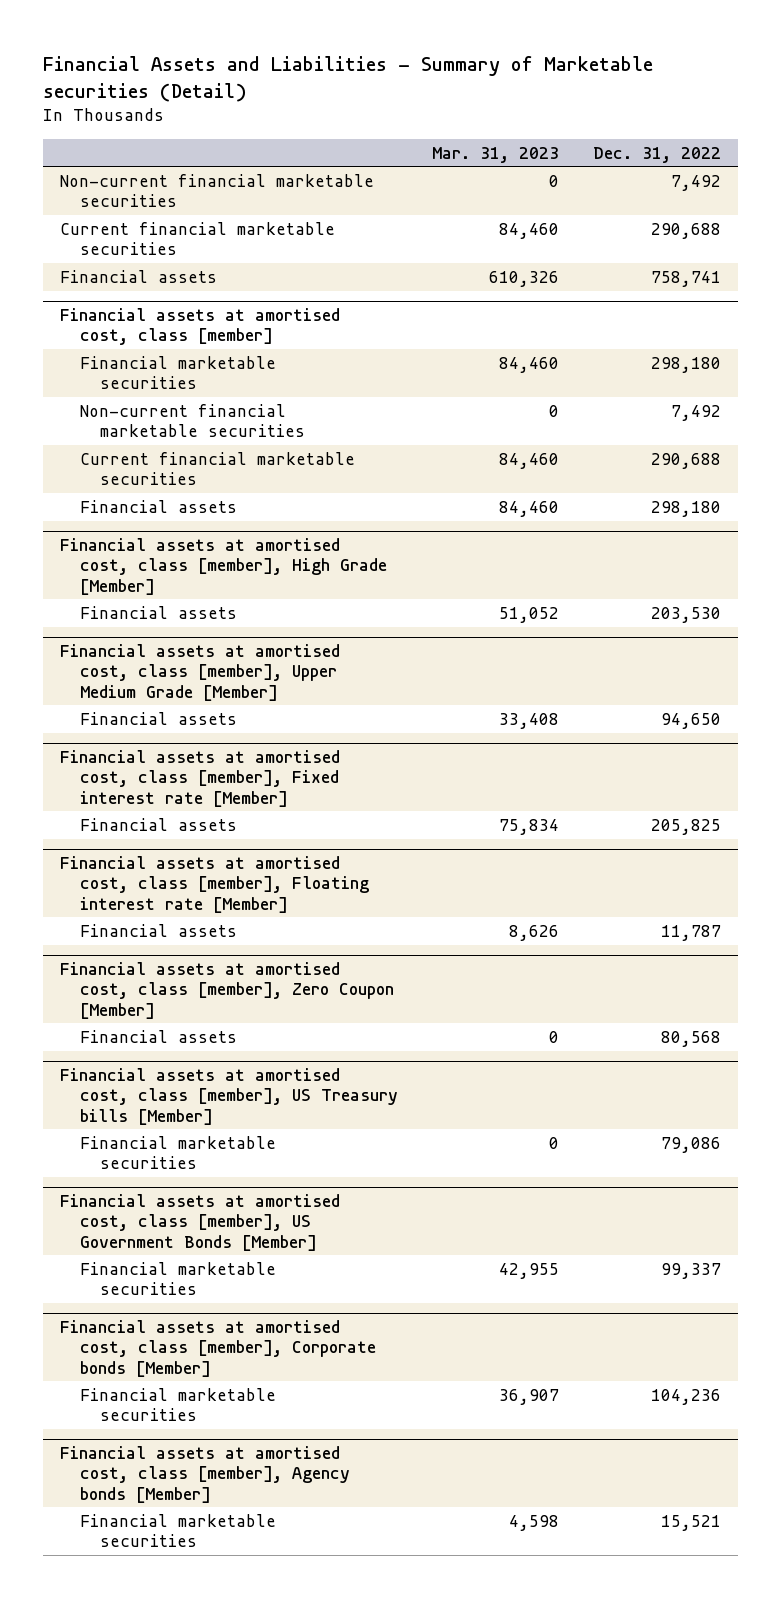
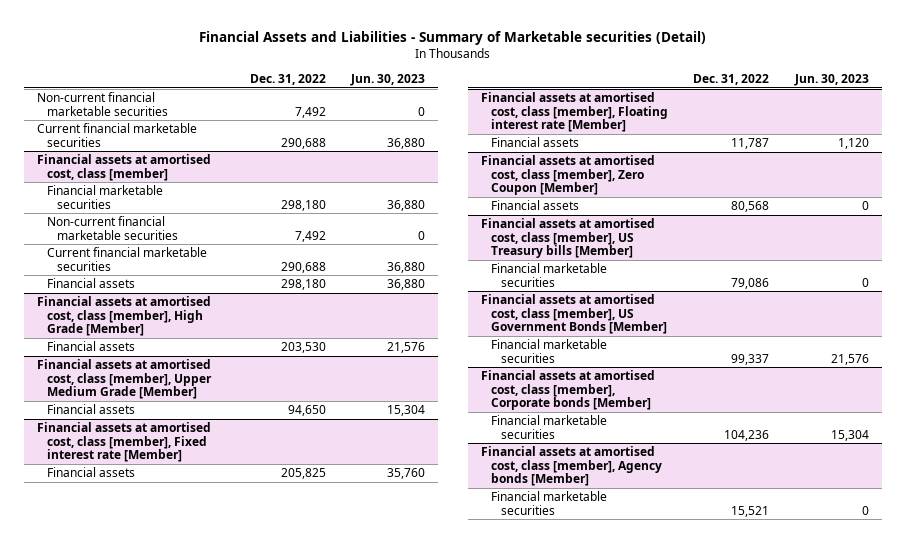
- | Mar. 31, 2023 | Dec. 31, 2022
+ | Dec. 31, 2022 | Jun. 30, 2023
- Financial assets | 610,326 | 758,741

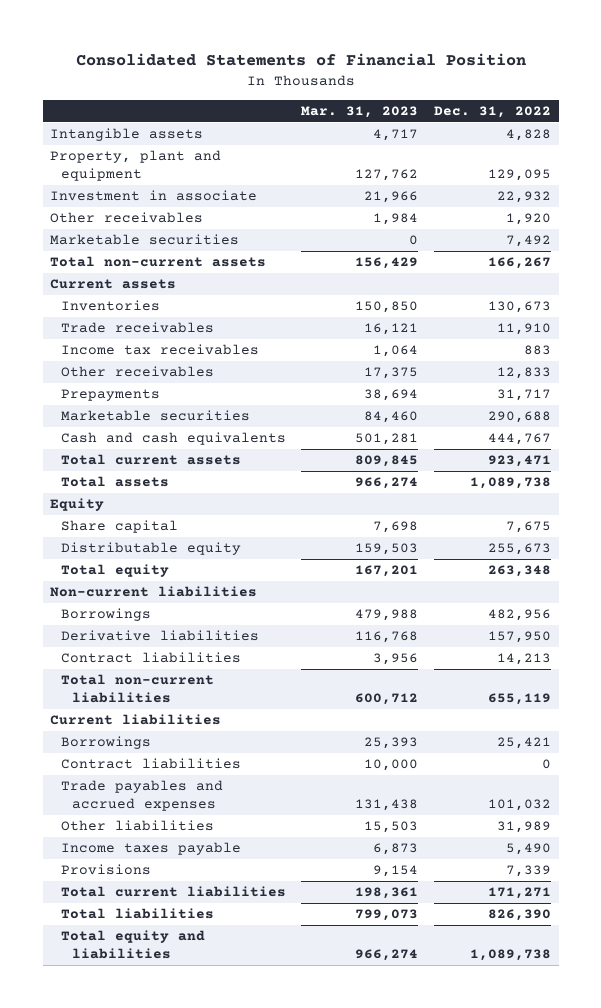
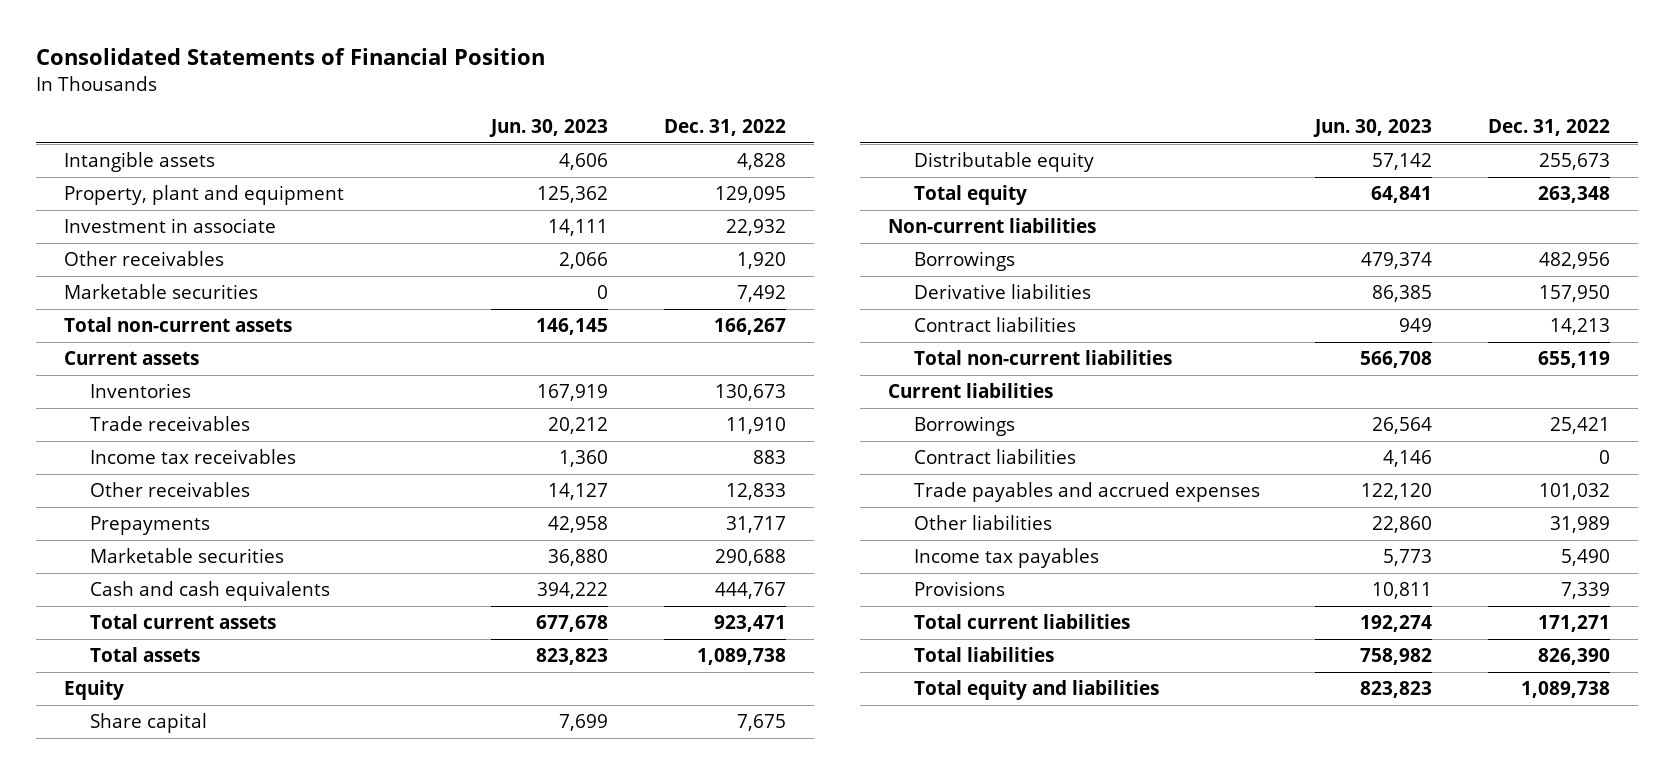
- | Mar. 31, 2023 | Dec. 31, 2022
+ | Jun. 30, 2023 | Dec. 31, 2022
- Income taxes payable | 6,873 | 5,490
+ Income tax payables | 5,773 | 5,490

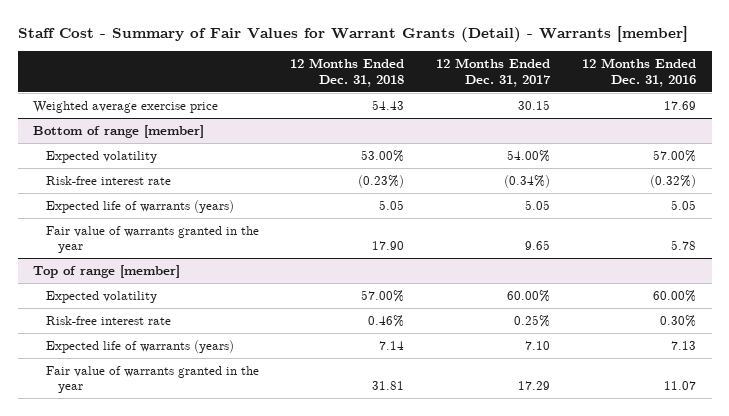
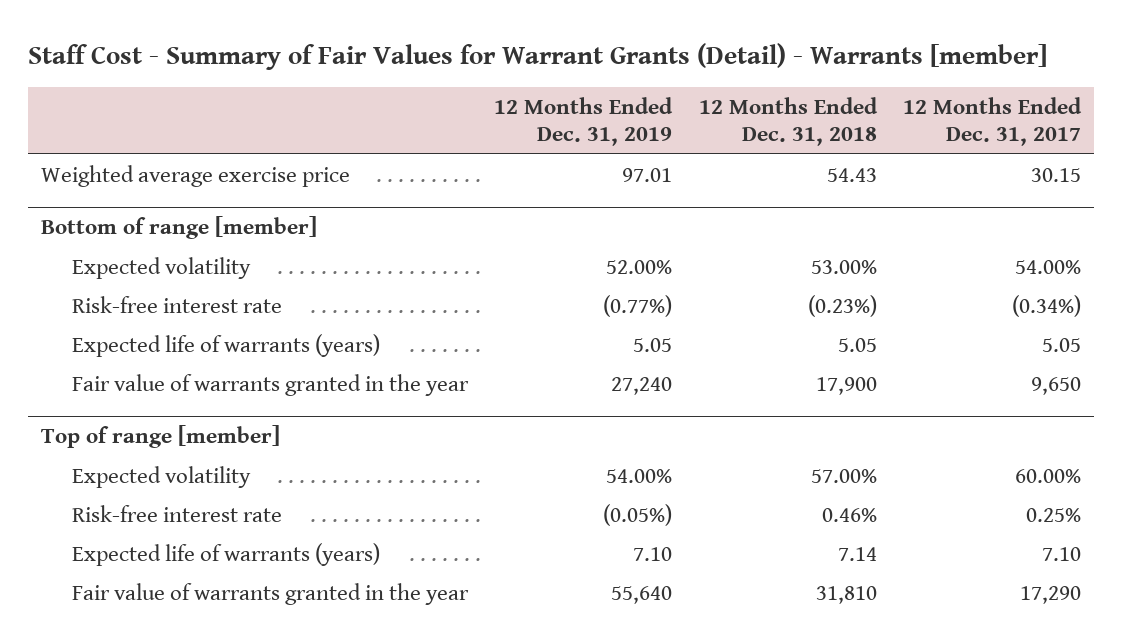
- | 12 Months Ended Dec. 31, 2018 | 12 Months Ended Dec. 31, 2017 | 12 Months Ended Dec. 31, 2016
+ | 12 Months Ended Dec. 31, 2019 | 12 Months Ended Dec. 31, 2018 | 12 Months Ended Dec. 31, 2017
@ Bottom of range [member]
- Fair value of warrants granted in the year | 17.90 | 9.65 | 5.78
+ Fair value of warrants granted in the year | 27,240 | 17,900 | 9,650
@ Top of range [member]
- Fair value of warrants granted in the year | 31.81 | 17.29 | 11.07
+ Fair value of warrants granted in the year | 55,640 | 31,810 | 17,290

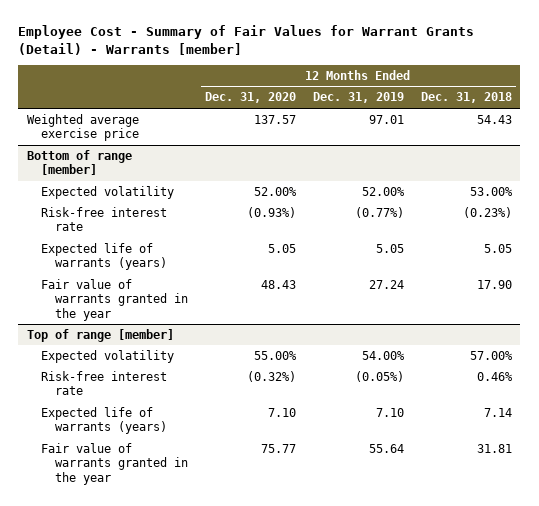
- Staff Cost - Summary of Fair Values for Warrant Grants (Detail) - Warrants [member]
+ Employee Cost - Summary of Fair Values for Warrant Grants (Detail) - Warrants [member]
- | 12 Months Ended Dec. 31, 2019 | 12 Months Ended Dec. 31, 2018 | 12 Months Ended Dec. 31, 2017
+ | 12 Months Ended Dec. 31, 2020 | 12 Months Ended Dec. 31, 2019 | 12 Months Ended Dec. 31, 2018
@ Bottom of range [member]
- Fair value of warrants granted in the year | 27,240 | 17,900 | 9,650
+ Fair value of warrants granted in the year | 48.43 | 27.24 | 17.90
@ Top of range [member]
- Fair value of warrants granted in the year | 55,640 | 31,810 | 17,290
+ Fair value of warrants granted in the year | 75.77 | 55.64 | 31.81

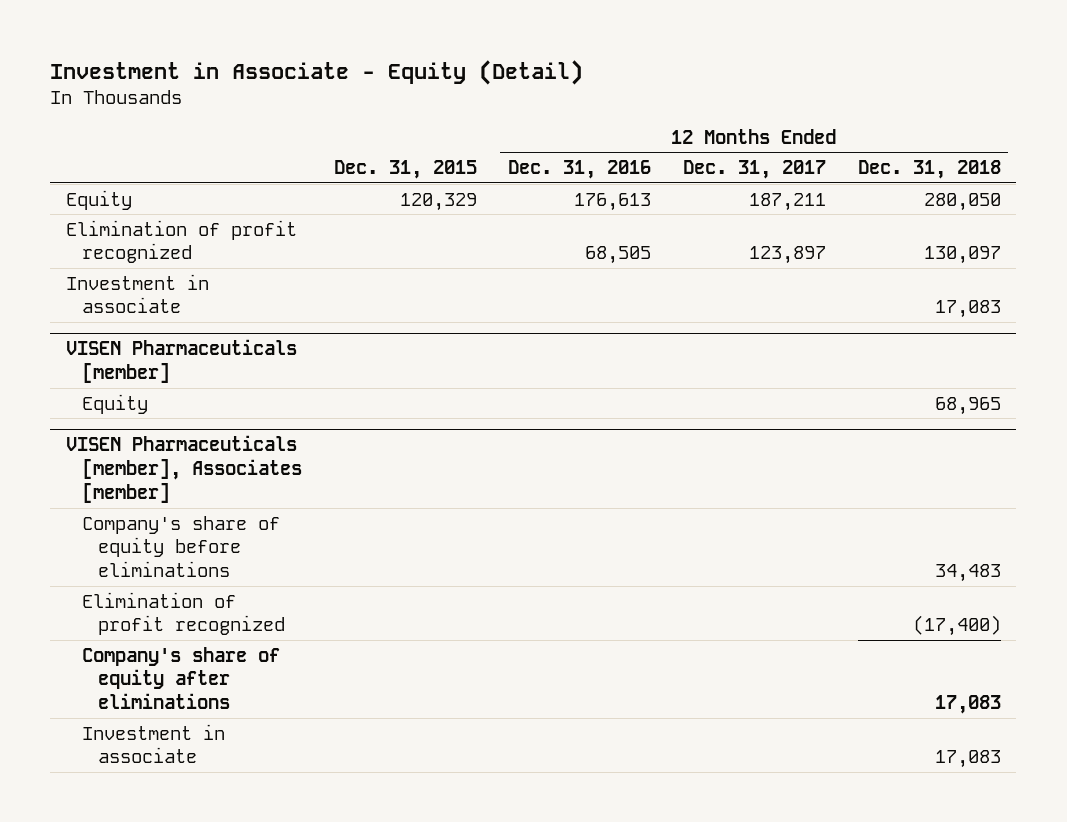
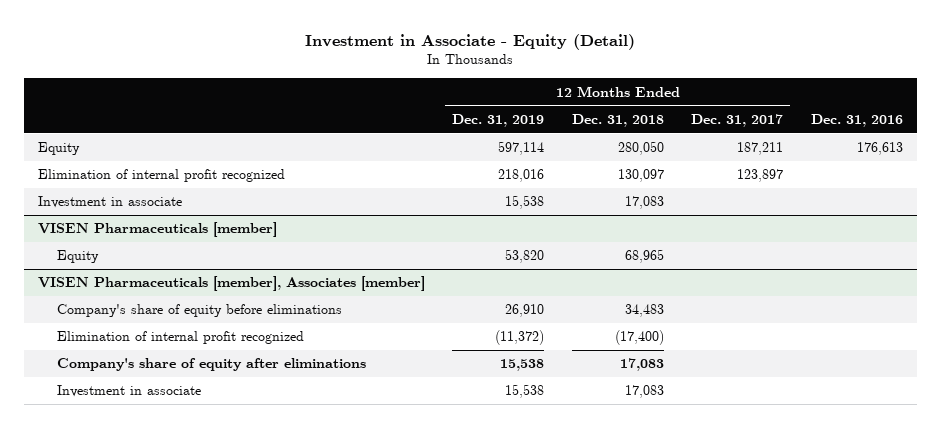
- | Dec. 31, 2015 | 12 Months Ended Dec. 31, 2016 | 12 Months Ended Dec. 31, 2017 | 12 Months Ended Dec. 31, 2018
+ | 12 Months Ended Dec. 31, 2019 | 12 Months Ended Dec. 31, 2018 | 12 Months Ended Dec. 31, 2017 | Dec. 31, 2016
- Elimination of profit recognized | | 68,505 | 123,897 | 130,097
+ Elimination of internal profit recognized | 218,016 | 130,097 | 123,897 |
@ VISEN Pharmaceuticals [member], Associates [member]
- Elimination of profit recognized | | | | (17,400)
+ Elimination of internal profit recognized | (11,372) | (17,400) | |

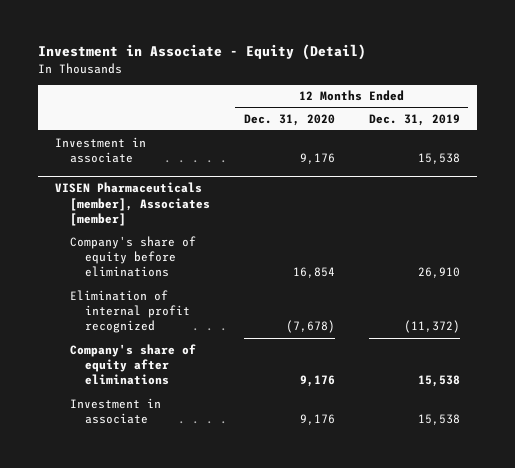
- | 12 Months Ended Dec. 31, 2019 | 12 Months Ended Dec. 31, 2018 | 12 Months Ended Dec. 31, 2017 | Dec. 31, 2016
+ | 12 Months Ended Dec. 31, 2020 | 12 Months Ended Dec. 31, 2019
- Equity | 597,114 | 280,050 | 187,211 | 176,613
- Elimination of internal profit recognized | 218,016 | 130,097 | 123,897 |
- VISEN Pharmaceuticals [member]
- Equity | 53,820 | 68,965 | |

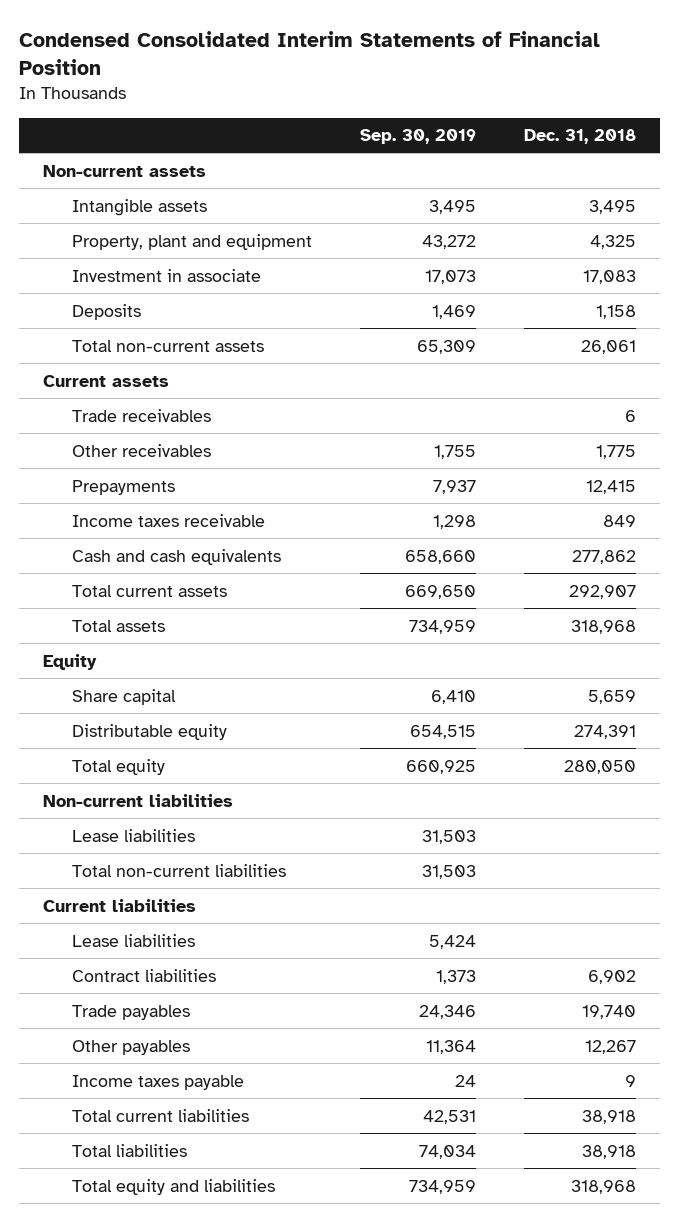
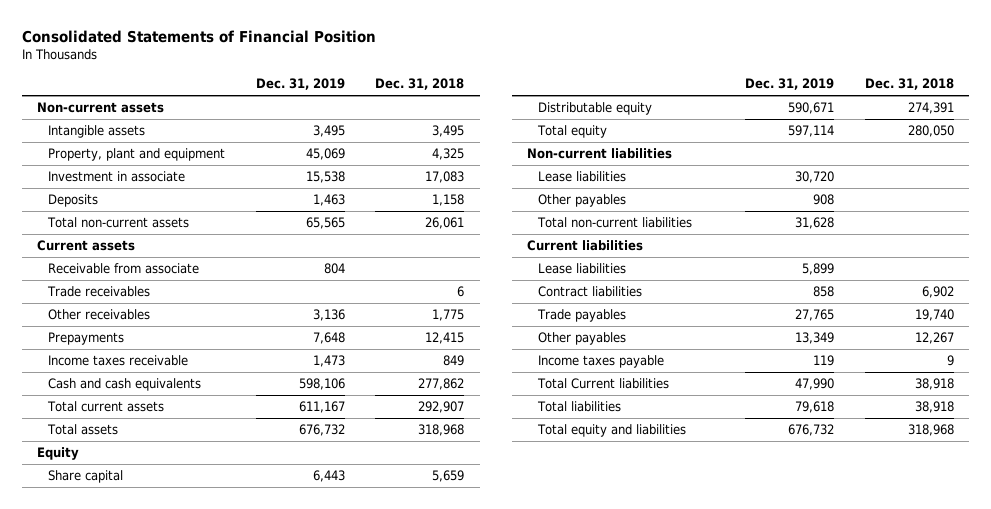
- Condensed Consolidated Interim Statements of Financial Position
+ Consolidated Statements of Financial Position
- | Sep. 30, 2019 | Dec. 31, 2018
+ | Dec. 31, 2019 | Dec. 31, 2018
+ Receivable from associate | 804 |
+ Other payables | 908 |
- Total current liabilities | 42,531 | 38,918
+ Total Current liabilities | 47,990 | 38,918

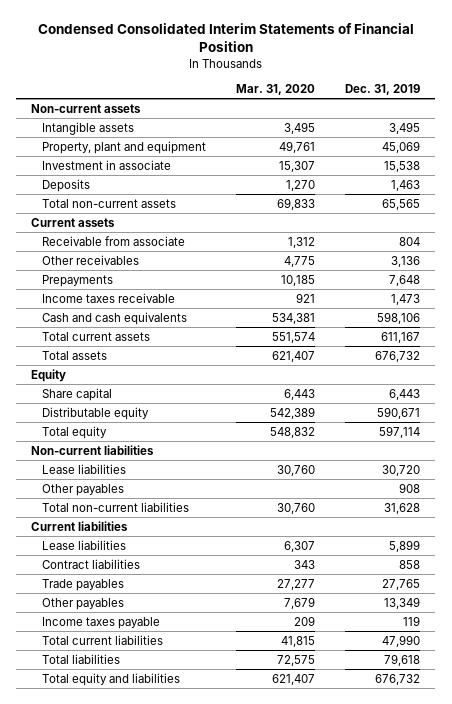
- Consolidated Statements of Financial Position
+ Condensed Consolidated Interim Statements of Financial Position
- | Dec. 31, 2019 | Dec. 31, 2018
+ | Mar. 31, 2020 | Dec. 31, 2019
- Trade receivables | | 6
- Total Current liabilities | 47,990 | 38,918
+ Total current liabilities | 41,815 | 47,990

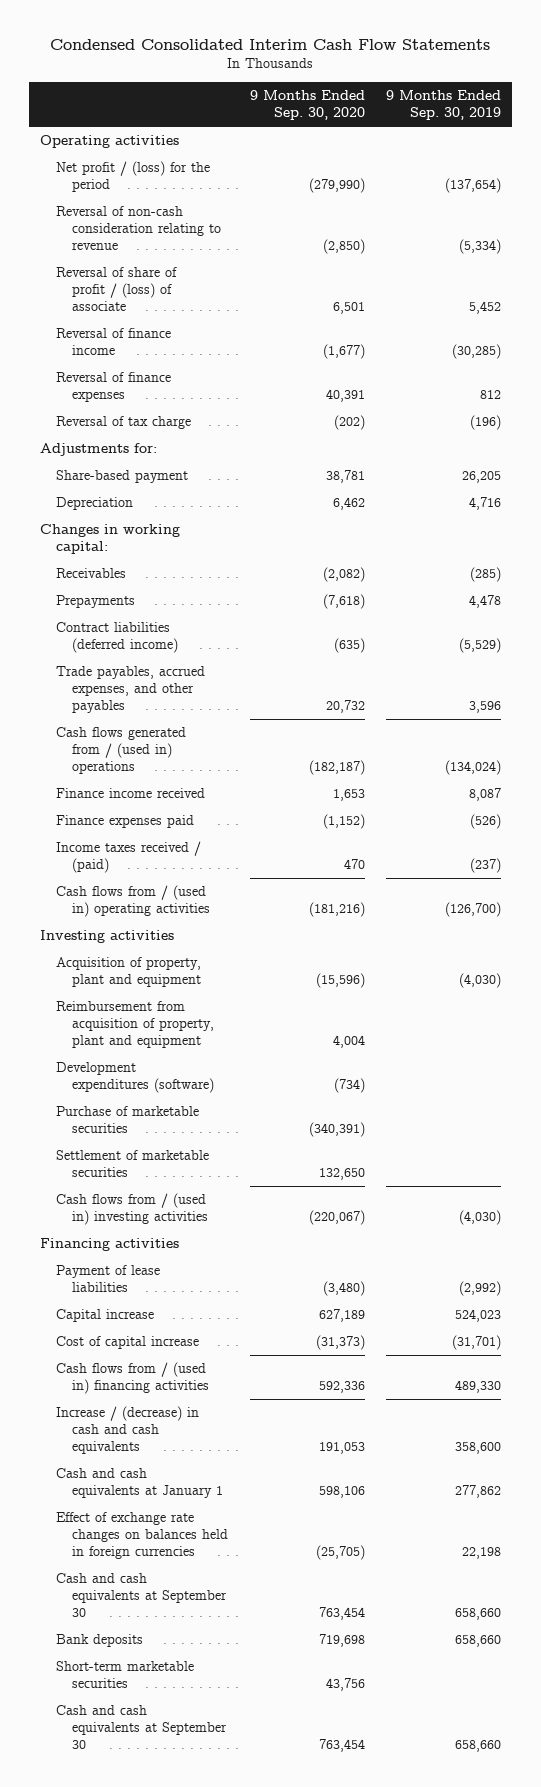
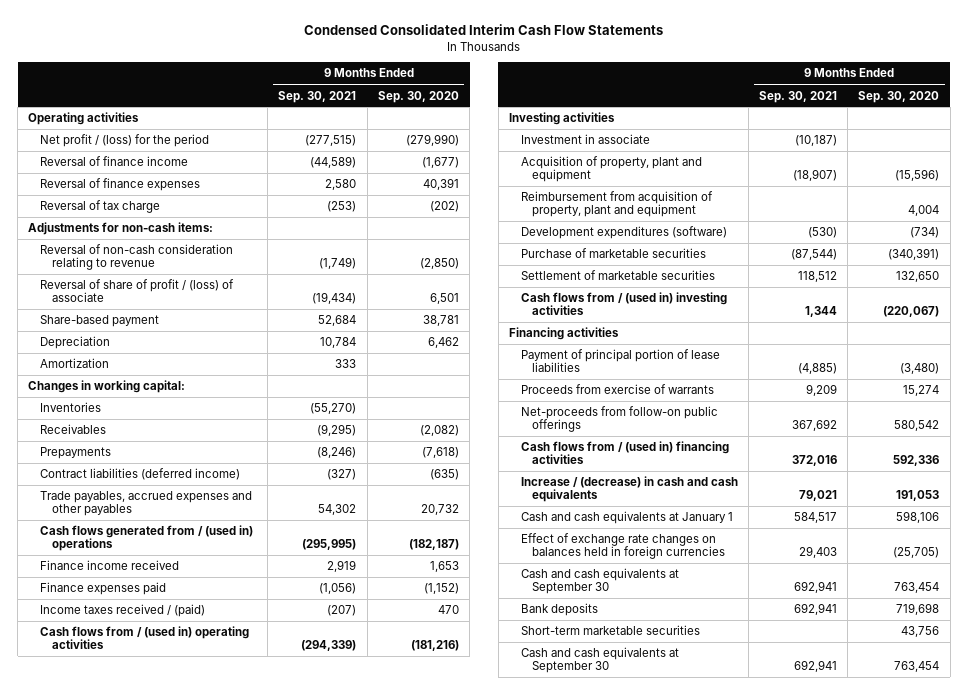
- | 9 Months Ended Sep. 30, 2020 | 9 Months Ended Sep. 30, 2019
+ | 9 Months Ended Sep. 30, 2021 | 9 Months Ended Sep. 30, 2020
- Adjustments for:
+ Adjustments for non-cash items:
moved down: Reversal of non-cash consideration relating to revenue | (1,749) | (2,850)
moved down: Reversal of share of profit / (loss) of associate | (19,434) | 6,501
+ Amortization | 333 |
+ Inventories | (55,270) |
- Trade payables, accrued expenses, and other payables | 20,732 | 3,596
+ Trade payables, accrued expenses and other payables | 54,302 | 20,732
+ Investment in associate | (10,187) |
- Payment of lease liabilities | (3,480) | (2,992)
- Capital increase | 627,189 | 524,023
- Cost of capital increase | (31,373) | (31,701)
+ Payment of principal portion of lease liabilities | (4,885) | (3,480)
+ Proceeds from exercise of warrants | 9,209 | 15,274
+ Net-proceeds from follow-on public offerings | 367,692 | 580,542

